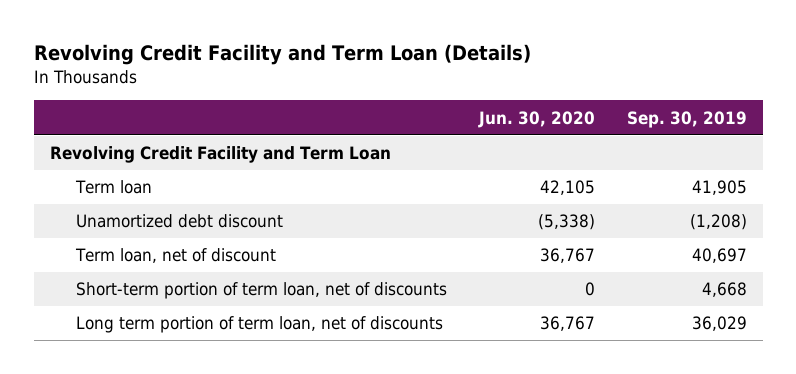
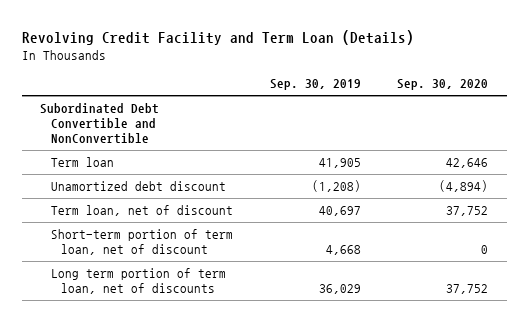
- | Jun. 30, 2020 | Sep. 30, 2019
+ | Sep. 30, 2019 | Sep. 30, 2020
- Revolving Credit Facility and Term Loan
+ Subordinated Debt Convertible and NonConvertible
- Short-term portion of term loan, net of discounts | 0 | 4,668
+ Short-term portion of term loan, net of discount | 4,668 | 0

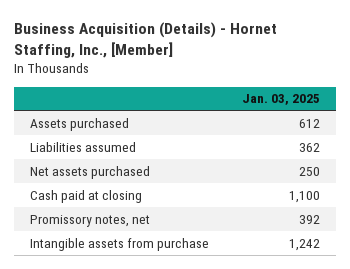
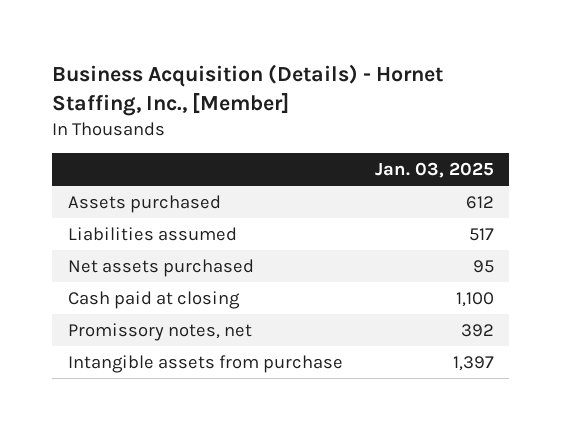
- Liabilities assumed | 362
- Net assets purchased | 250
+ Liabilities assumed | 517
+ Net assets purchased | 95
- Intangible assets from purchase | 1,242
+ Intangible assets from purchase | 1,397

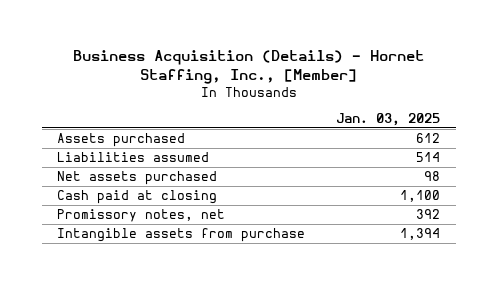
- Liabilities assumed | 517
- Net assets purchased | 95
+ Liabilities assumed | 514
+ Net assets purchased | 98
- Intangible assets from purchase | 1,397
+ Intangible assets from purchase | 1,394

